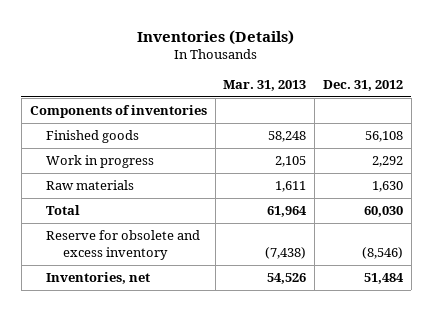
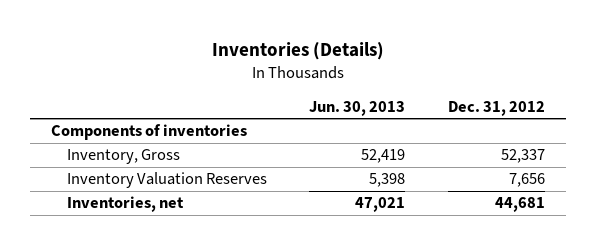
- | Mar. 31, 2013 | Dec. 31, 2012
+ | Jun. 30, 2013 | Dec. 31, 2012
- Finished goods | 58,248 | 56,108
- Work in progress | 2,105 | 2,292
- Raw materials | 1,611 | 1,630
- Total | 61,964 | 60,030
- Reserve for obsolete and excess inventory | (7,438) | (8,546)
- Inventories, net | 54,526 | 51,484
+ Inventory, Gross | 52,419 | 52,337
+ Inventory Valuation Reserves | 5,398 | 7,656
+ Inventories, net | 47,021 | 44,681

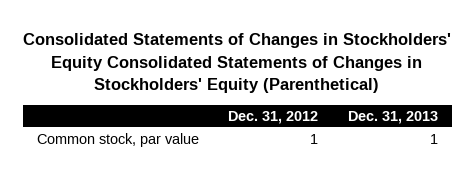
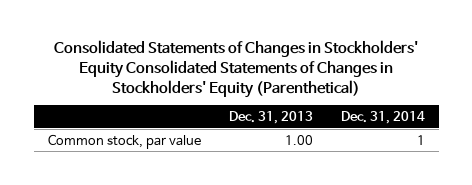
- | Dec. 31, 2012 | Dec. 31, 2013
+ | Dec. 31, 2013 | Dec. 31, 2014
- Common stock, par value | 1 | 1
+ Common stock, par value | 1.00 | 1

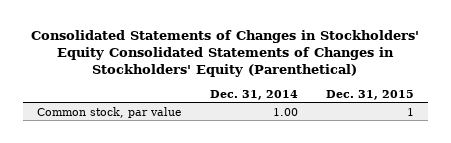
- | Dec. 31, 2013 | Dec. 31, 2014
+ | Dec. 31, 2014 | Dec. 31, 2015
- Common stock, par value | 1.00 | 1
+ Common stock, par value | 1.00 | 1

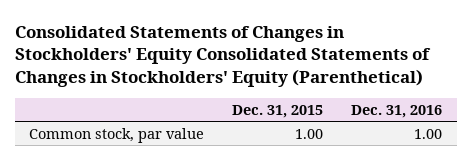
- | Dec. 31, 2014 | Dec. 31, 2015
+ | Dec. 31, 2015 | Dec. 31, 2016
- Common stock, par value | 1.00 | 1
+ Common stock, par value | 1.00 | 1.00

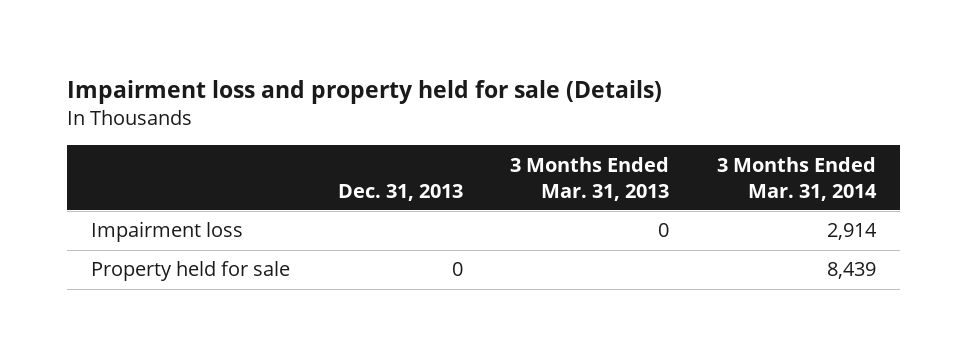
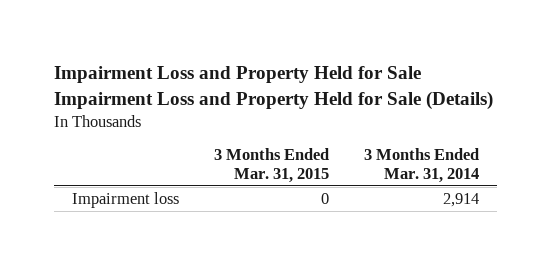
- Impairment loss and property held for sale (Details)
+ Impairment Loss and Property Held for Sale Impairment Loss and Property Held for Sale (Details)
- | Dec. 31, 2013 | 3 Months Ended Mar. 31, 2013 | 3 Months Ended Mar. 31, 2014
+ | 3 Months Ended Mar. 31, 2015 | 3 Months Ended Mar. 31, 2014
- Property held for sale | 0 | | 8,439

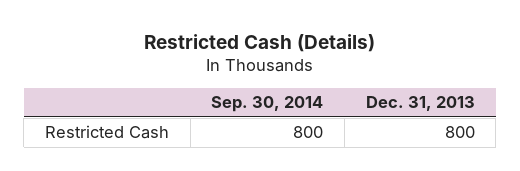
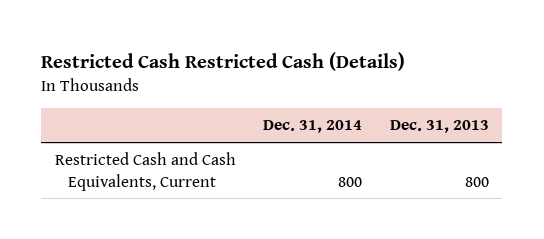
- Restricted Cash (Details)
+ Restricted Cash Restricted Cash (Details)
- | Sep. 30, 2014 | Dec. 31, 2013
+ | Dec. 31, 2014 | Dec. 31, 2013
- Restricted Cash | 800 | 800
+ Restricted Cash and Cash Equivalents, Current | 800 | 800

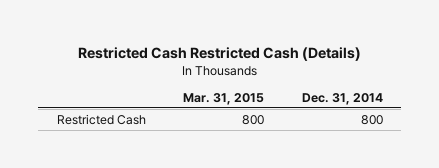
- | Dec. 31, 2014 | Dec. 31, 2013
+ | Mar. 31, 2015 | Dec. 31, 2014
- Restricted Cash and Cash Equivalents, Current | 800 | 800
+ Restricted Cash | 800 | 800

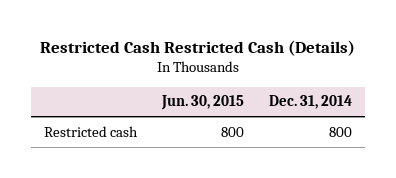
- | Mar. 31, 2015 | Dec. 31, 2014
+ | Jun. 30, 2015 | Dec. 31, 2014
- Restricted Cash | 800 | 800
+ Restricted cash | 800 | 800

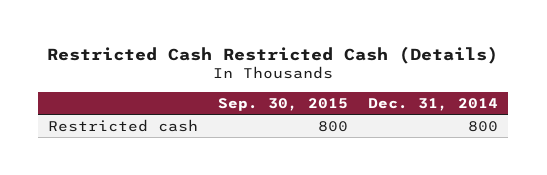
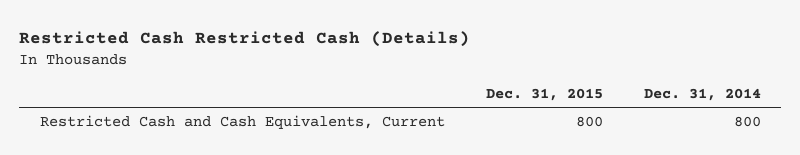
- | Sep. 30, 2015 | Dec. 31, 2014
+ | Dec. 31, 2015 | Dec. 31, 2014
- Restricted cash | 800 | 800
+ Restricted Cash and Cash Equivalents, Current | 800 | 800

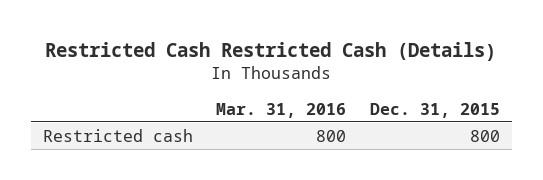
- | Dec. 31, 2015 | Dec. 31, 2014
+ | Mar. 31, 2016 | Dec. 31, 2015
- Restricted Cash and Cash Equivalents, Current | 800 | 800
+ Restricted cash | 800 | 800

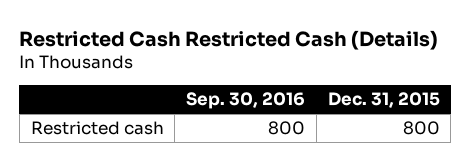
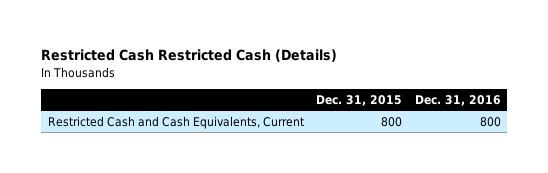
- | Sep. 30, 2016 | Dec. 31, 2015
+ | Dec. 31, 2015 | Dec. 31, 2016
- Restricted cash | 800 | 800
+ Restricted Cash and Cash Equivalents, Current | 800 | 800

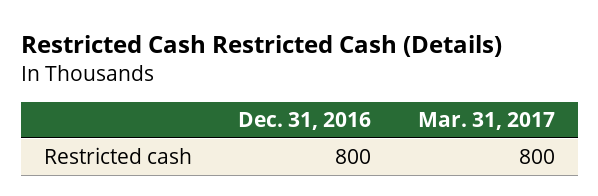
- | Dec. 31, 2015 | Dec. 31, 2016
+ | Dec. 31, 2016 | Mar. 31, 2017
- Restricted Cash and Cash Equivalents, Current | 800 | 800
+ Restricted cash | 800 | 800

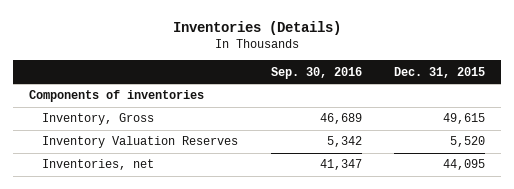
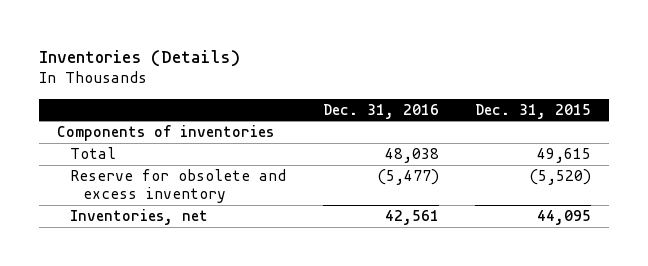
- | Sep. 30, 2016 | Dec. 31, 2015
+ | Dec. 31, 2016 | Dec. 31, 2015
- Inventory, Gross | 46,689 | 49,615
- Inventory Valuation Reserves | 5,342 | 5,520
+ Total | 48,038 | 49,615
+ Reserve for obsolete and excess inventory | (5,477) | (5,520)

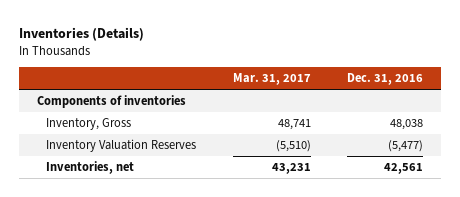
- | Dec. 31, 2016 | Dec. 31, 2015
+ | Mar. 31, 2017 | Dec. 31, 2016
- Total | 48,038 | 49,615
- Reserve for obsolete and excess inventory | (5,477) | (5,520)
+ Inventory, Gross | 48,741 | 48,038
+ Inventory Valuation Reserves | (5,510) | (5,477)

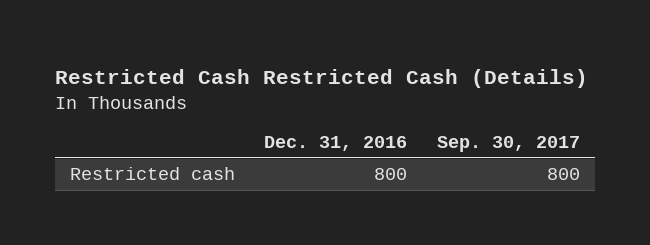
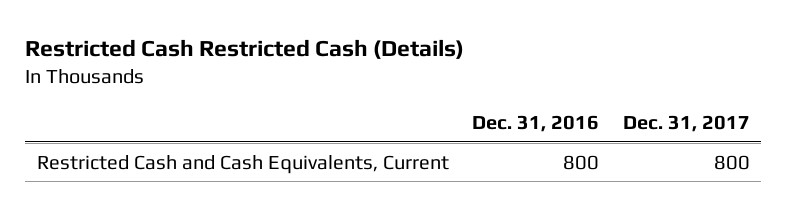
- | Dec. 31, 2016 | Sep. 30, 2017
+ | Dec. 31, 2016 | Dec. 31, 2017
- Restricted cash | 800 | 800
+ Restricted Cash and Cash Equivalents, Current | 800 | 800

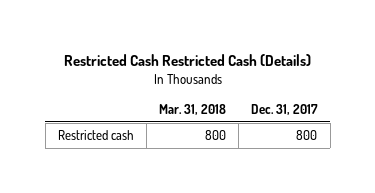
- | Dec. 31, 2016 | Dec. 31, 2017
+ | Mar. 31, 2018 | Dec. 31, 2017
- Restricted Cash and Cash Equivalents, Current | 800 | 800
+ Restricted cash | 800 | 800

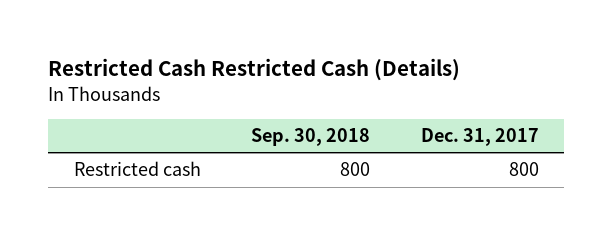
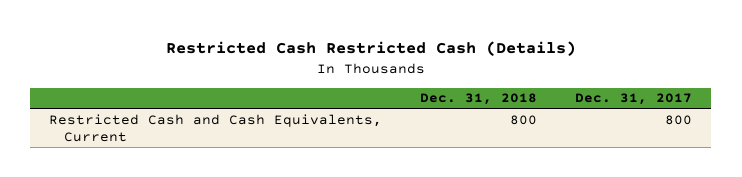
- | Sep. 30, 2018 | Dec. 31, 2017
+ | Dec. 31, 2018 | Dec. 31, 2017
- Restricted cash | 800 | 800
+ Restricted Cash and Cash Equivalents, Current | 800 | 800

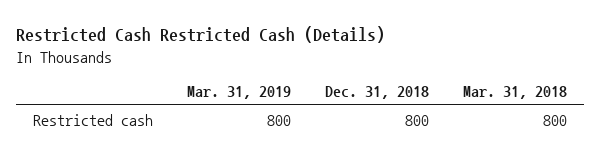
- | Dec. 31, 2018 | Dec. 31, 2017
+ | Mar. 31, 2019 | Dec. 31, 2018 | Mar. 31, 2018
- Restricted Cash and Cash Equivalents, Current | 800 | 800
+ Restricted cash | 800 | 800 | 800

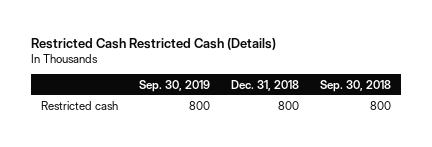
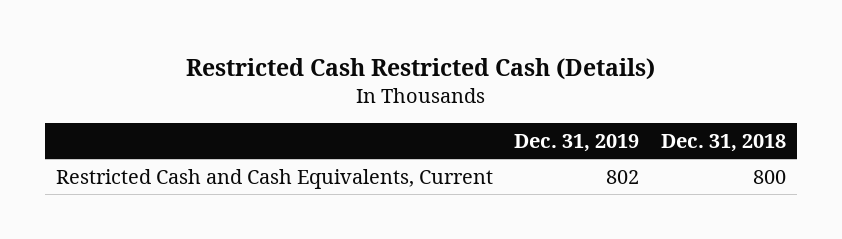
- | Sep. 30, 2019 | Dec. 31, 2018 | Sep. 30, 2018
+ | Dec. 31, 2019 | Dec. 31, 2018
- Restricted cash | 800 | 800 | 800
+ Restricted Cash and Cash Equivalents, Current | 802 | 800

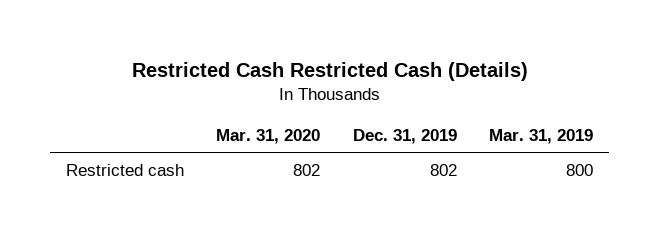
- | Dec. 31, 2019 | Dec. 31, 2018
+ | Mar. 31, 2020 | Dec. 31, 2019 | Mar. 31, 2019
- Restricted Cash and Cash Equivalents, Current | 802 | 800
+ Restricted cash | 802 | 802 | 800

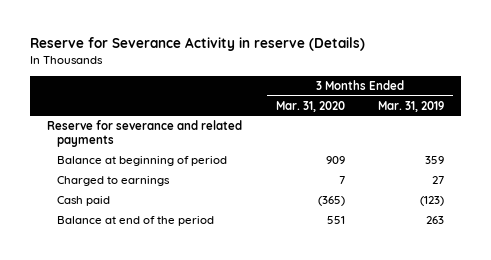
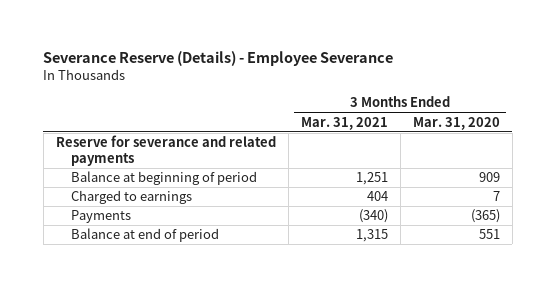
- Reserve for Severance Activity in reserve (Details)
+ Severance Reserve (Details) - Employee Severance
- | 3 Months Ended Mar. 31, 2020 | 3 Months Ended Mar. 31, 2019
+ | 3 Months Ended Mar. 31, 2021 | 3 Months Ended Mar. 31, 2020
- Cash paid | (365) | (123)
- Balance at end of the period | 551 | 263
+ Payments | (340) | (365)
+ Balance at end of period | 1,315 | 551

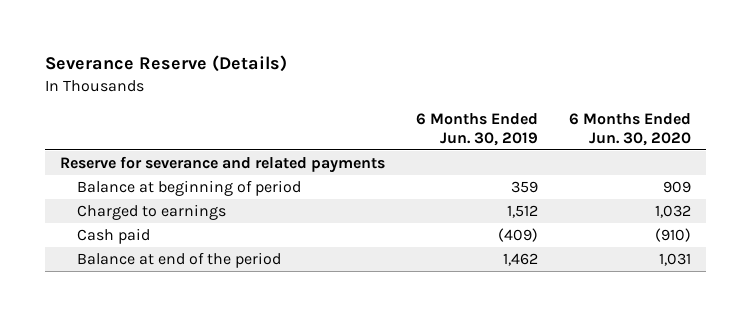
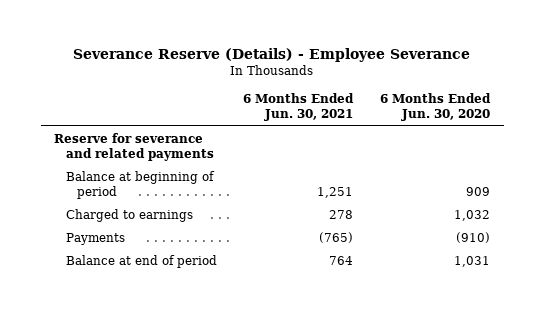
- Severance Reserve (Details)
+ Severance Reserve (Details) - Employee Severance
- | 6 Months Ended Jun. 30, 2019 | 6 Months Ended Jun. 30, 2020
+ | 6 Months Ended Jun. 30, 2021 | 6 Months Ended Jun. 30, 2020
- Cash paid | (409) | (910)
- Balance at end of the period | 1,462 | 1,031
+ Payments | (765) | (910)
+ Balance at end of period | 764 | 1,031

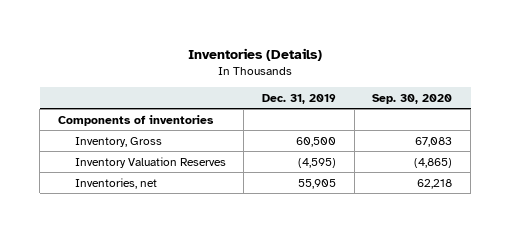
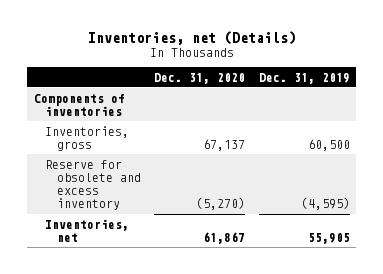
- Inventories (Details)
+ Inventories, net (Details)
- | Dec. 31, 2019 | Sep. 30, 2020
+ | Dec. 31, 2020 | Dec. 31, 2019
- Inventory, Gross | 60,500 | 67,083
- Inventory Valuation Reserves | (4,595) | (4,865)
+ Inventories, gross | 67,137 | 60,500
+ Reserve for obsolete and excess inventory | (5,270) | (4,595)

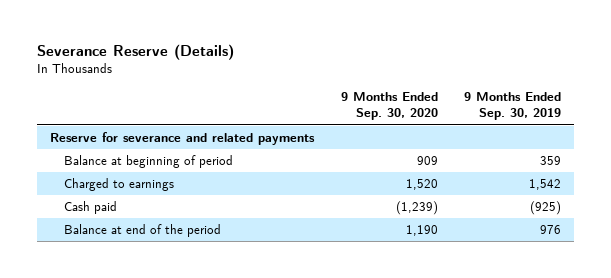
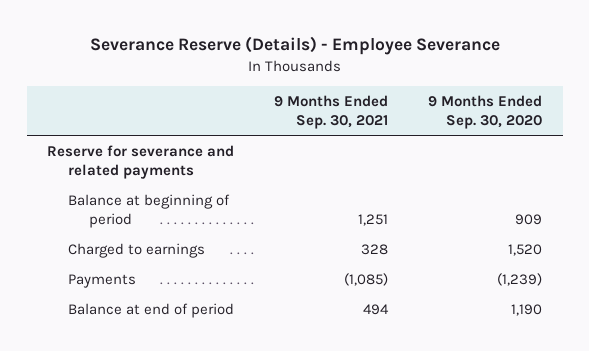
- Severance Reserve (Details)
+ Severance Reserve (Details) - Employee Severance
- | 9 Months Ended Sep. 30, 2020 | 9 Months Ended Sep. 30, 2019
+ | 9 Months Ended Sep. 30, 2021 | 9 Months Ended Sep. 30, 2020
- Cash paid | (1,239) | (925)
- Balance at end of the period | 1,190 | 976
+ Payments | (1,085) | (1,239)
+ Balance at end of period | 494 | 1,190

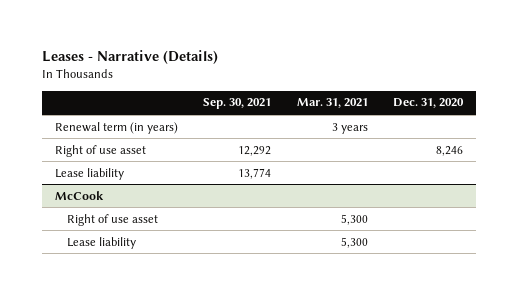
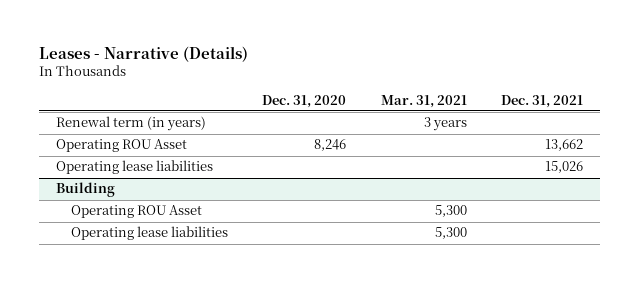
- | Sep. 30, 2021 | Mar. 31, 2021 | Dec. 31, 2020
+ | Dec. 31, 2020 | Mar. 31, 2021 | Dec. 31, 2021
- Right of use asset | 12,292 | | 8,246
- Lease liability | 13,774 | |
- McCook
- Right of use asset | | 5,300 |
- Lease liability | | 5,300 |
+ Operating ROU Asset | 8,246 | | 13,662
+ Operating lease liabilities | | | 15,026
+ Building
+ Operating ROU Asset | | 5,300 |
+ Operating lease liabilities | | 5,300 |

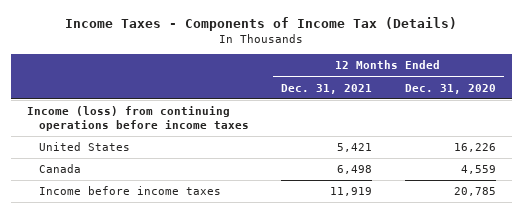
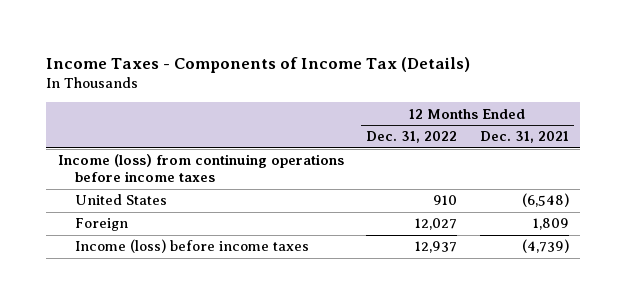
- | 12 Months Ended Dec. 31, 2021 | 12 Months Ended Dec. 31, 2020
+ | 12 Months Ended Dec. 31, 2022 | 12 Months Ended Dec. 31, 2021
- United States | 5,421 | 16,226
- Canada | 6,498 | 4,559
- Income before income taxes | 11,919 | 20,785
+ United States | 910 | (6,548)
+ Foreign | 12,027 | 1,809
+ Income (loss) before income taxes | 12,937 | (4,739)

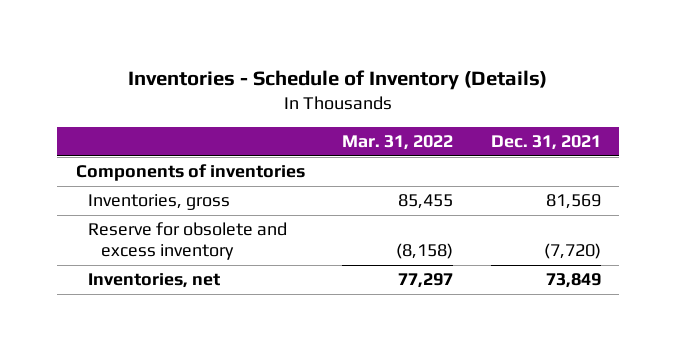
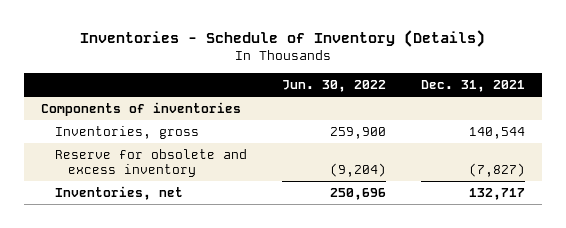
- | Mar. 31, 2022 | Dec. 31, 2021
+ | Jun. 30, 2022 | Dec. 31, 2021
- Inventories, gross | 85,455 | 81,569
- Reserve for obsolete and excess inventory | (8,158) | (7,720)
- Inventories, net | 77,297 | 73,849
+ Inventories, gross | 259,900 | 140,544
+ Reserve for obsolete and excess inventory | (9,204) | (7,827)
+ Inventories, net | 250,696 | 132,717

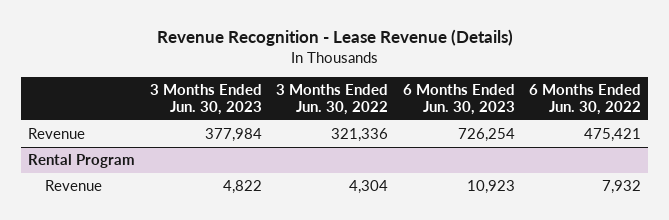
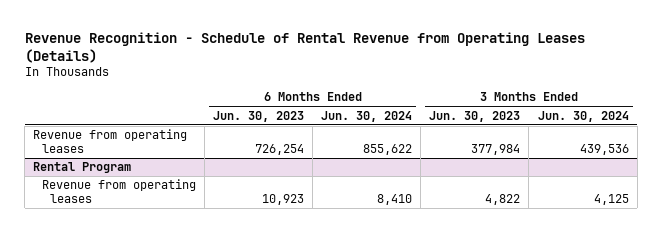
- Revenue Recognition - Lease Revenue (Details)
+ Revenue Recognition - Schedule of Rental Revenue from Operating Leases (Details)
- | 3 Months Ended Jun. 30, 2023 | 3 Months Ended Jun. 30, 2022 | 6 Months Ended Jun. 30, 2023 | 6 Months Ended Jun. 30, 2022
+ | 6 Months Ended Jun. 30, 2023 | 6 Months Ended Jun. 30, 2024 | 3 Months Ended Jun. 30, 2023 | 3 Months Ended Jun. 30, 2024
- Revenue | 377,984 | 321,336 | 726,254 | 475,421
+ Revenue from operating leases | 726,254 | 855,622 | 377,984 | 439,536
@ Rental Program
- Revenue | 4,822 | 4,304 | 10,923 | 7,932
+ Revenue from operating leases | 10,923 | 8,410 | 4,822 | 4,125

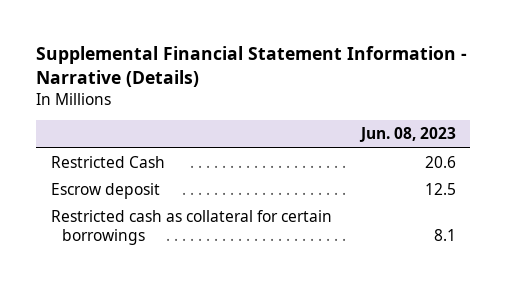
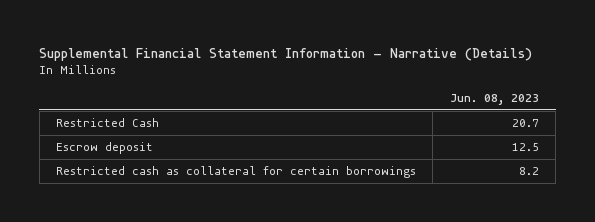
- Restricted Cash | 20.6
+ Restricted Cash | 20.7
- Restricted cash as collateral for certain borrowings | 8.1
+ Restricted cash as collateral for certain borrowings | 8.2

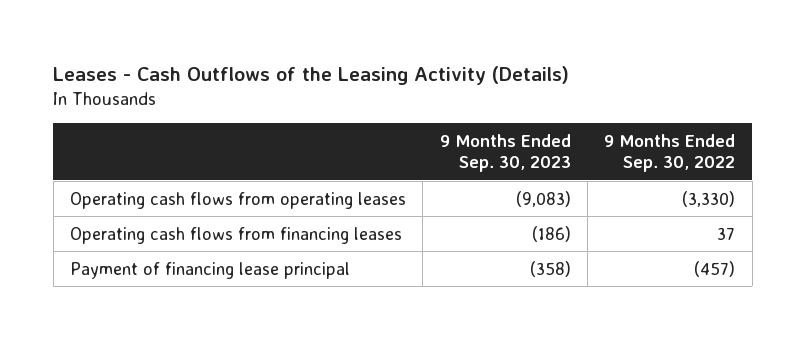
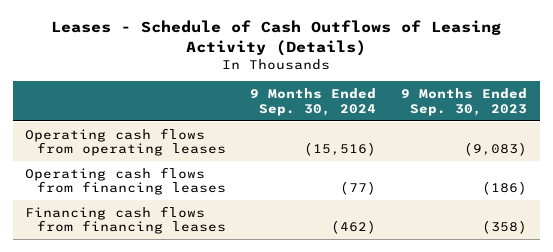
- Leases - Cash Outflows of the Leasing Activity (Details)
+ Leases - Schedule of Cash Outflows of Leasing Activity (Details)
- | 9 Months Ended Sep. 30, 2023 | 9 Months Ended Sep. 30, 2022
+ | 9 Months Ended Sep. 30, 2024 | 9 Months Ended Sep. 30, 2023
- Payment of financing lease principal | (358) | (457)
+ Financing cash flows from financing leases | (462) | (358)

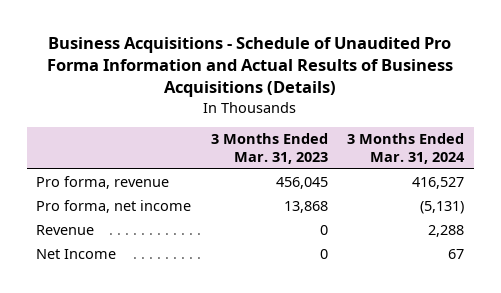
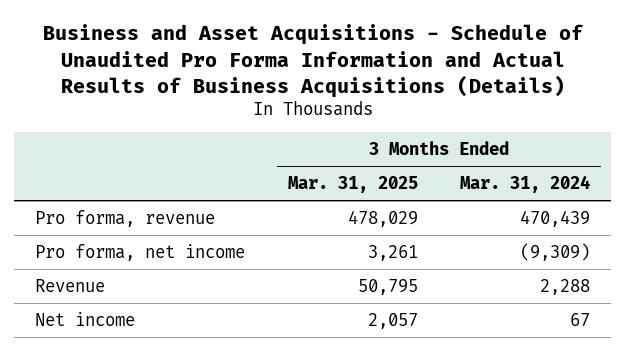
- Business Acquisitions - Schedule of Unaudited Pro Forma Information and Actual Results of Business Acquisitions (Details)
+ Business and Asset Acquisitions - Schedule of Unaudited Pro Forma Information and Actual Results of Business Acquisitions (Details)
- | 3 Months Ended Mar. 31, 2023 | 3 Months Ended Mar. 31, 2024
+ | 3 Months Ended Mar. 31, 2025 | 3 Months Ended Mar. 31, 2024
- Pro forma, revenue | 456,045 | 416,527
- Pro forma, net income | 13,868 | (5,131)
+ Pro forma, revenue | 478,029 | 470,439
+ Pro forma, net income | 3,261 | (9,309)
- Net Income | 0 | 67
+ Net income | 2,057 | 67

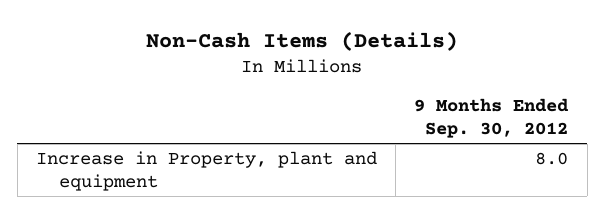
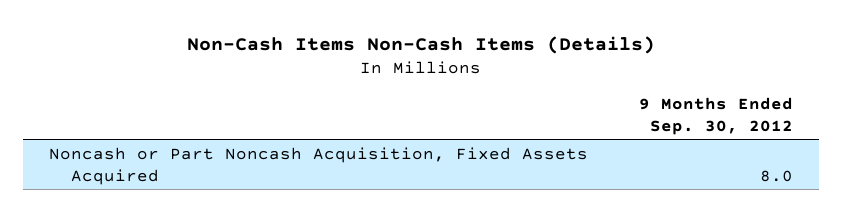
- Non-Cash Items (Details)
+ Non-Cash Items Non-Cash Items (Details)
- Increase in Property, plant and equipment | 8.0
+ Noncash or Part Noncash Acquisition, Fixed Assets Acquired | 8.0

